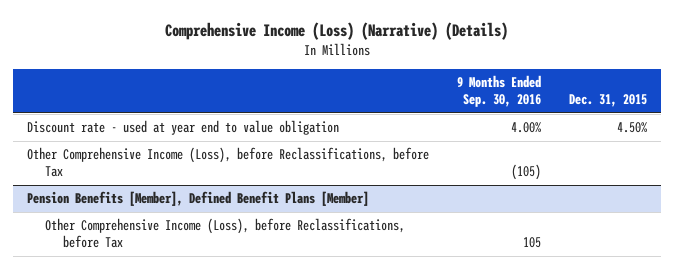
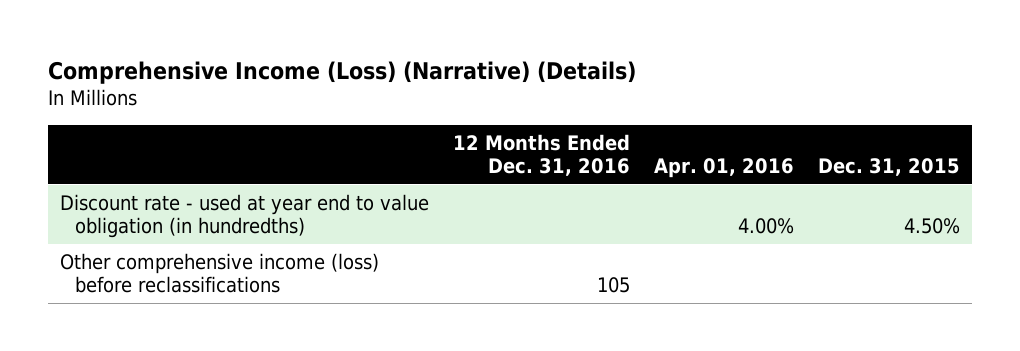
- | 9 Months Ended Sep. 30, 2016 | Dec. 31, 2015
+ | 12 Months Ended Dec. 31, 2016 | Apr. 01, 2016 | Dec. 31, 2015
- Discount rate - used at year end to value obligation | 4.00% | 4.50%
- Other Comprehensive Income (Loss), before Reclassifications, before Tax | (105) |
- Pension Benefits [Member], Defined Benefit Plans [Member]
- Other Comprehensive Income (Loss), before Reclassifications, before Tax | 105 |
+ Discount rate - used at year end to value obligation (in hundredths) | | 4.00% | 4.50%
+ Other comprehensive income (loss) before reclassifications | 105 | |

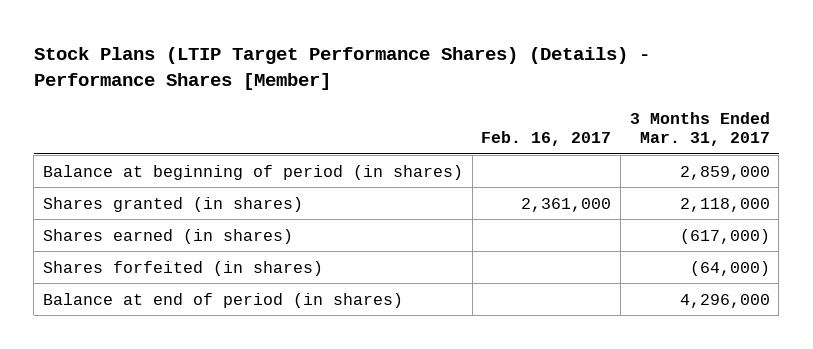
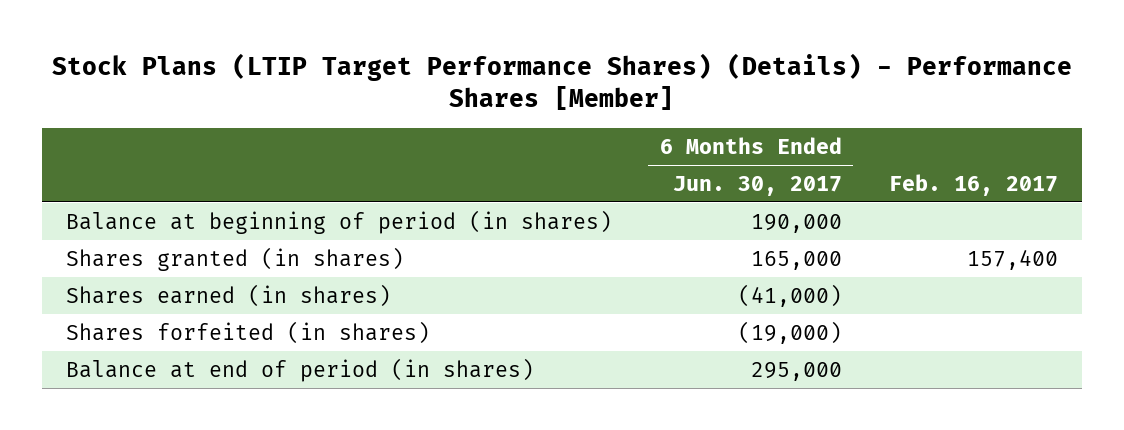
- | Feb. 16, 2017 | 3 Months Ended Mar. 31, 2017
+ | 6 Months Ended Jun. 30, 2017 | Feb. 16, 2017
- Shares granted (in shares) | 2,361,000 | 2,118,000
+ Shares granted (in shares) | 165,000 | 157,400

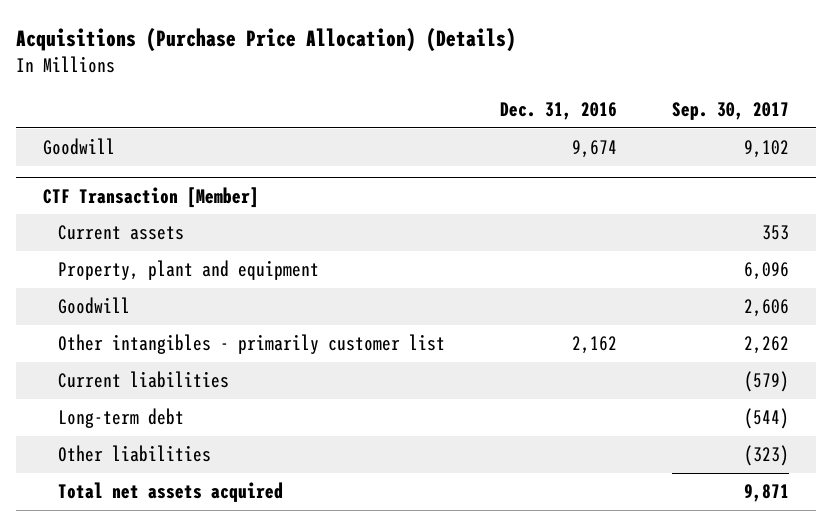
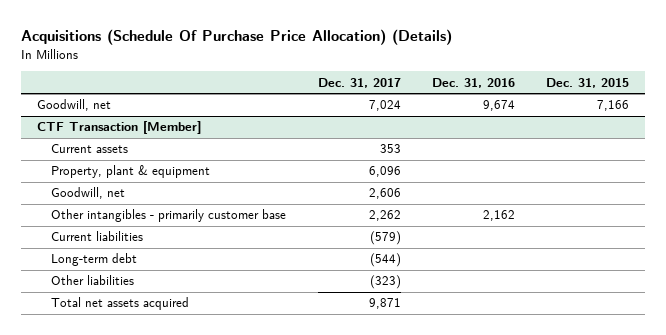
- Acquisitions (Purchase Price Allocation) (Details)
+ Acquisitions (Schedule Of Purchase Price Allocation) (Details)
- | Dec. 31, 2016 | Sep. 30, 2017
+ | Dec. 31, 2017 | Dec. 31, 2016 | Dec. 31, 2015
- Goodwill | 9,674 | 9,102
+ Goodwill, net | 7,024 | 9,674 | 7,166
@ CTF Transaction [Member]
- Property, plant and equipment | | 6,096
- Goodwill | | 2,606
- Other intangibles - primarily customer list | 2,162 | 2,262
+ Property, plant & equipment | 6,096 | |
+ Goodwill, net | 2,606 | |
+ Other intangibles - primarily customer base | 2,262 | 2,162 |

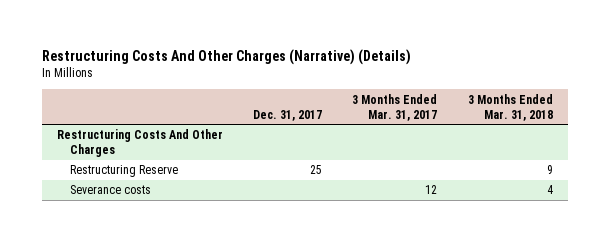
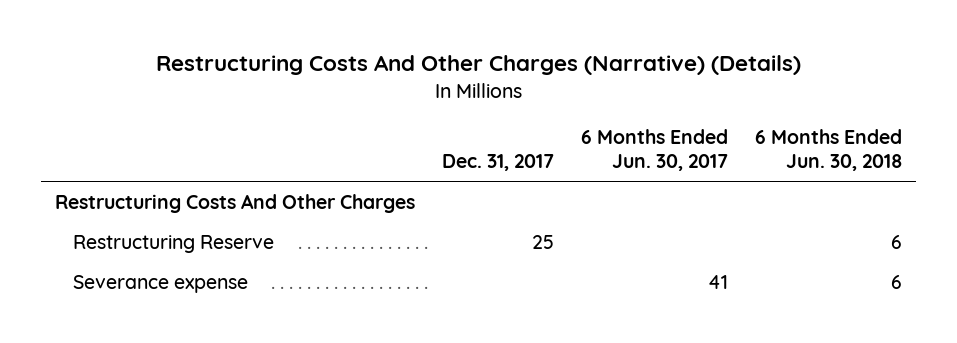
- | Dec. 31, 2017 | 3 Months Ended Mar. 31, 2017 | 3 Months Ended Mar. 31, 2018
+ | Dec. 31, 2017 | 6 Months Ended Jun. 30, 2017 | 6 Months Ended Jun. 30, 2018
- Severance costs | | 12 | 4
+ Severance expense | | 41 | 6

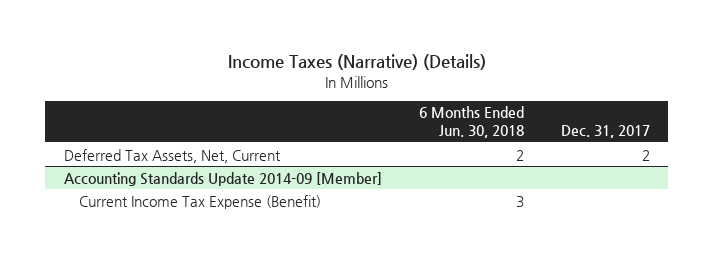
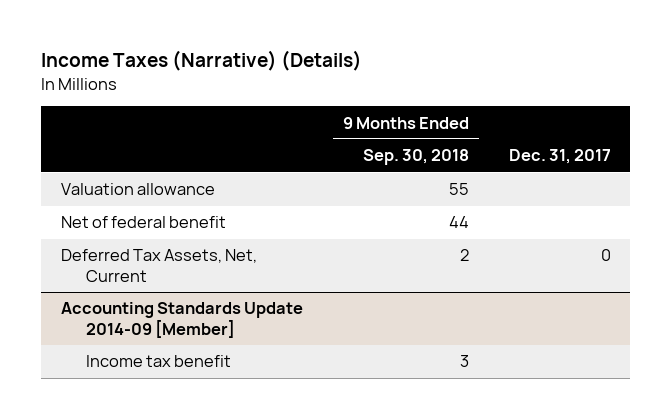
- | 6 Months Ended Jun. 30, 2018 | Dec. 31, 2017
+ | 9 Months Ended Sep. 30, 2018 | Dec. 31, 2017
- Deferred Tax Assets, Net, Current | 2 | 2
+ Valuation allowance | 55 |
+ Net of federal benefit | 44 |
+ Deferred Tax Assets, Net, Current | 2 | 0
@ Accounting Standards Update 2014-09 [Member]
- Current Income Tax Expense (Benefit) | 3 |
+ Income tax benefit | 3 |

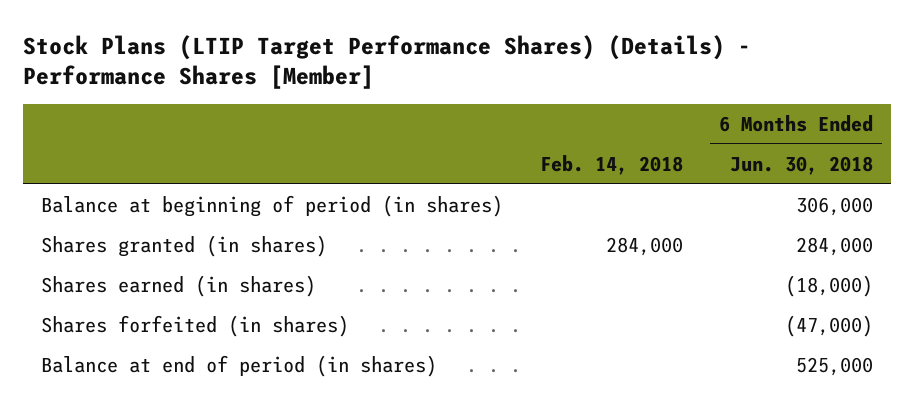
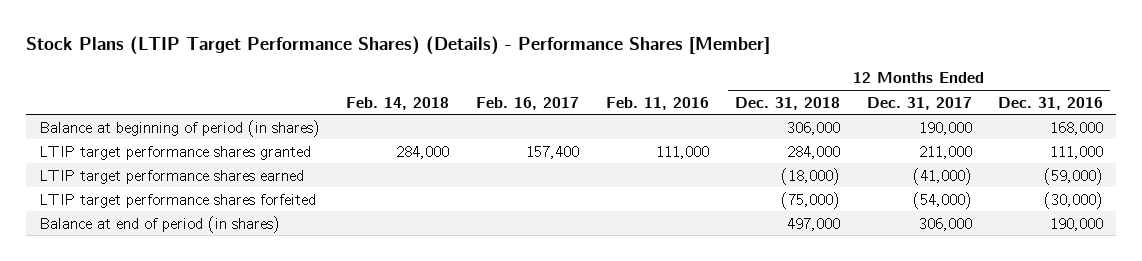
- | Feb. 14, 2018 | 6 Months Ended Jun. 30, 2018
+ | Feb. 14, 2018 | Feb. 16, 2017 | Feb. 11, 2016 | 12 Months Ended Dec. 31, 2018 | 12 Months Ended Dec. 31, 2017 | 12 Months Ended Dec. 31, 2016
- Shares granted (in shares) | 284,000 | 284,000
- Shares earned (in shares) | | (18,000)
- Shares forfeited (in shares) | | (47,000)
+ LTIP target performance shares granted | 284,000 | 157,400 | 111,000 | 284,000 | 211,000 | 111,000
+ LTIP target performance shares earned | | | | (18,000) | (41,000) | (59,000)
+ LTIP target performance shares forfeited | | | | (75,000) | (54,000) | (30,000)

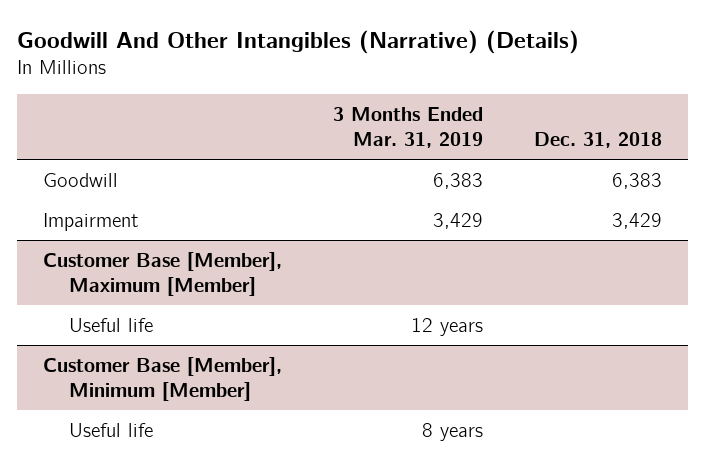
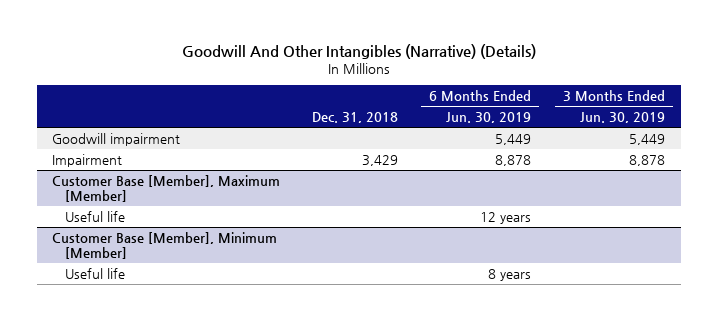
- | 3 Months Ended Mar. 31, 2019 | Dec. 31, 2018
+ | Dec. 31, 2018 | 6 Months Ended Jun. 30, 2019 | 3 Months Ended Jun. 30, 2019
- Goodwill | 6,383 | 6,383
+ Goodwill impairment | | 5,449 | 5,449

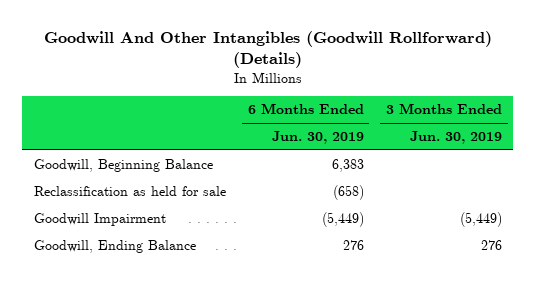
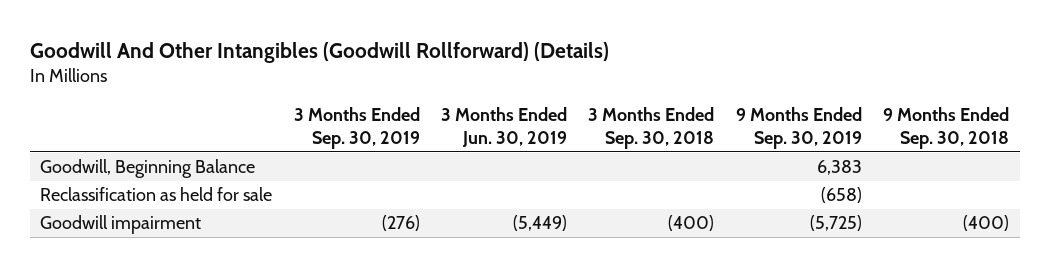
- | 6 Months Ended Jun. 30, 2019 | 3 Months Ended Jun. 30, 2019
+ | 3 Months Ended Sep. 30, 2019 | 3 Months Ended Jun. 30, 2019 | 3 Months Ended Sep. 30, 2018 | 9 Months Ended Sep. 30, 2019 | 9 Months Ended Sep. 30, 2018
- Goodwill Impairment | (5,449) | (5,449)
- Goodwill, Ending Balance | 276 | 276
+ Goodwill impairment | (276) | (5,449) | (400) | (5,725) | (400)

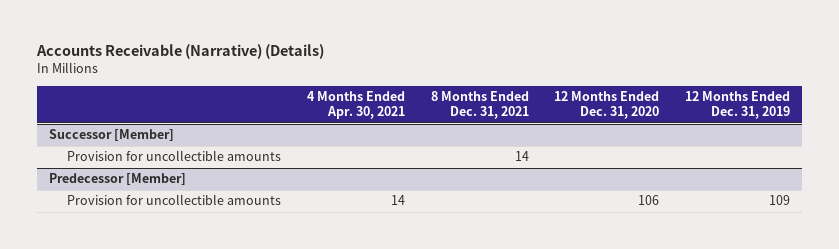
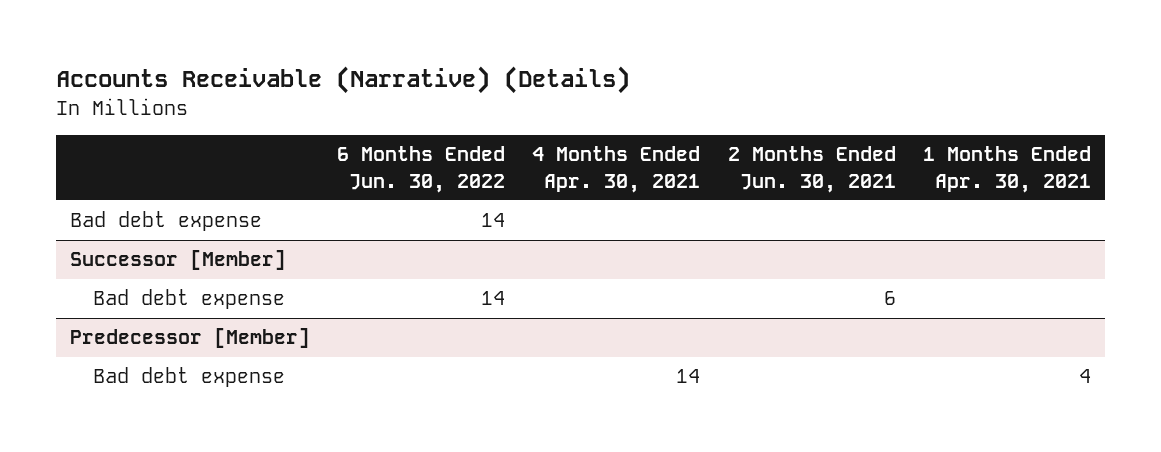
- | 4 Months Ended Apr. 30, 2021 | 8 Months Ended Dec. 31, 2021 | 12 Months Ended Dec. 31, 2020 | 12 Months Ended Dec. 31, 2019
+ | 6 Months Ended Jun. 30, 2022 | 4 Months Ended Apr. 30, 2021 | 2 Months Ended Jun. 30, 2021 | 1 Months Ended Apr. 30, 2021
+ Bad debt expense | 14 | | |
@ Successor [Member]
- Provision for uncollectible amounts | | 14 | |
+ Bad debt expense | 14 | | 6 |
@ Predecessor [Member]
- Provision for uncollectible amounts | 14 | | 106 | 109
+ Bad debt expense | | 14 | | 4

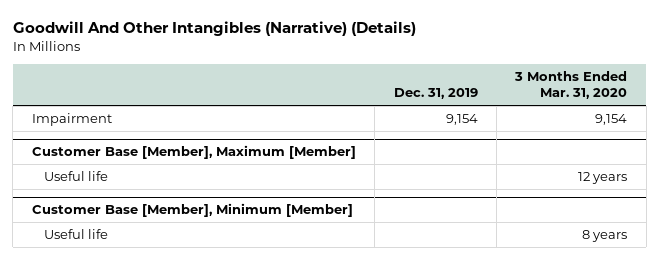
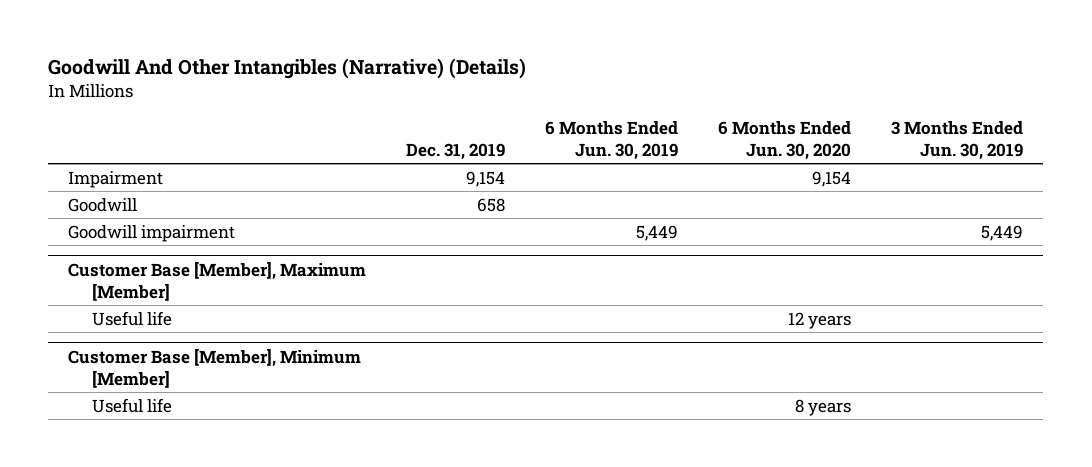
- | Dec. 31, 2019 | 3 Months Ended Mar. 31, 2020
+ | Dec. 31, 2019 | 6 Months Ended Jun. 30, 2019 | 6 Months Ended Jun. 30, 2020 | 3 Months Ended Jun. 30, 2019
+ Goodwill | 658 | | |
+ Goodwill impairment | | 5,449 | | 5,449

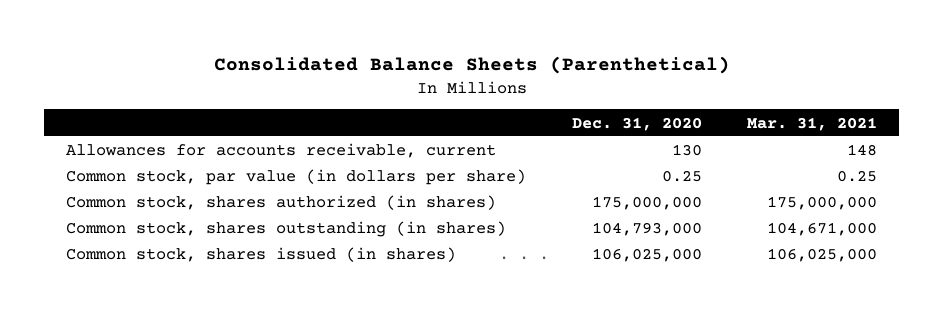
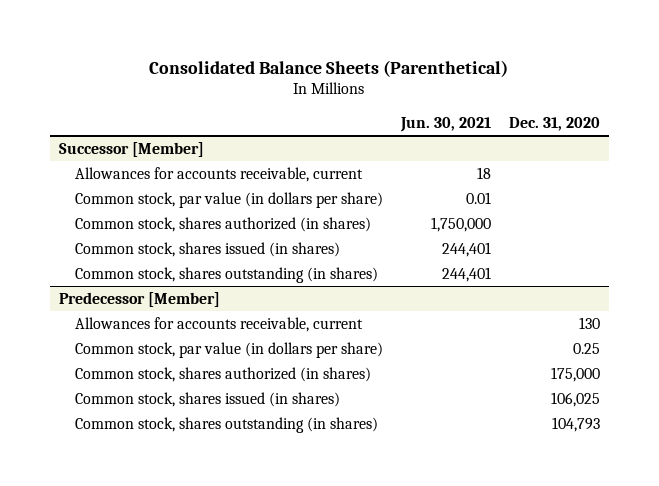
- | Dec. 31, 2020 | Mar. 31, 2021
+ | Jun. 30, 2021 | Dec. 31, 2020
+ Successor [Member]
+ Allowances for accounts receivable, current | 18 |
+ Common stock, par value (in dollars per share) | 0.01 |
+ Common stock, shares authorized (in shares) | 1,750,000 |
+ Common stock, shares issued (in shares) | 244,401 |
+ Common stock, shares outstanding (in shares) | 244,401 |
+ Predecessor [Member]
- Common stock, shares authorized (in shares) | 175,000,000 | 175,000,000
- Common stock, shares outstanding (in shares) | 104,793,000 | 104,671,000
- Common stock, shares issued (in shares) | 106,025,000 | 106,025,000
+ Common stock, shares authorized (in shares) | | 175,000
+ Common stock, shares issued (in shares) | | 106,025
+ Common stock, shares outstanding (in shares) | | 104,793

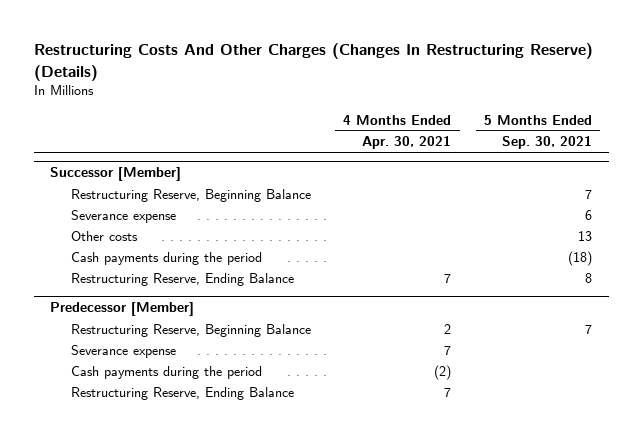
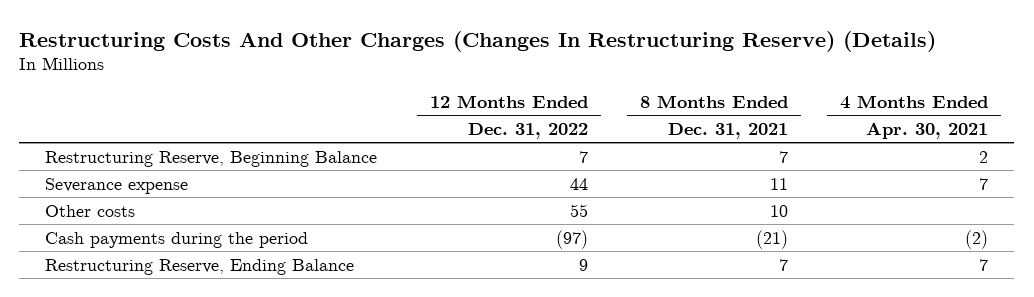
- | 4 Months Ended Apr. 30, 2021 | 5 Months Ended Sep. 30, 2021
+ | 12 Months Ended Dec. 31, 2022 | 8 Months Ended Dec. 31, 2021 | 4 Months Ended Apr. 30, 2021
- Successor [Member]
- Restructuring Reserve, Beginning Balance | | 7
- Severance expense | | 6
- Other costs | | 13
- Cash payments during the period | | (18)
- Restructuring Reserve, Ending Balance | 7 | 8
- Predecessor [Member]
+ Other costs | 55 | 10 |

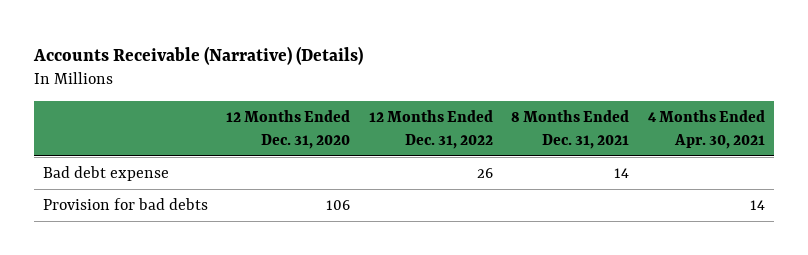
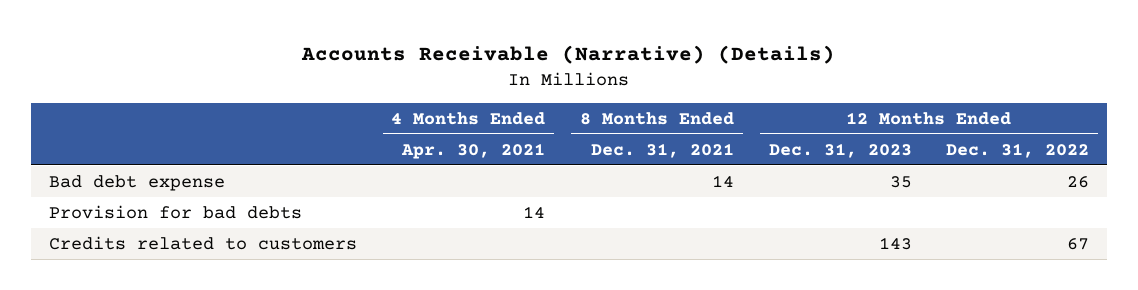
- | 12 Months Ended Dec. 31, 2020 | 12 Months Ended Dec. 31, 2022 | 8 Months Ended Dec. 31, 2021 | 4 Months Ended Apr. 30, 2021
+ | 4 Months Ended Apr. 30, 2021 | 8 Months Ended Dec. 31, 2021 | 12 Months Ended Dec. 31, 2023 | 12 Months Ended Dec. 31, 2022
+ Credits related to customers | | | 143 | 67

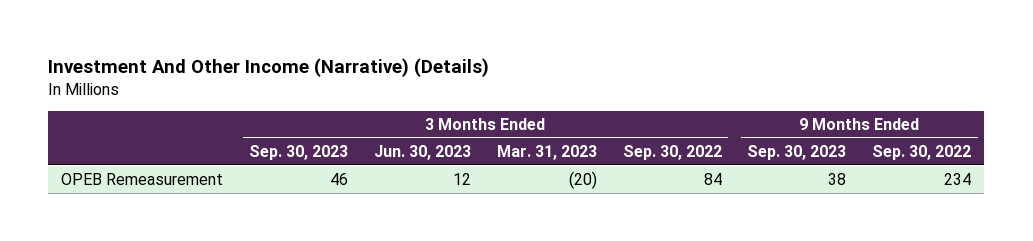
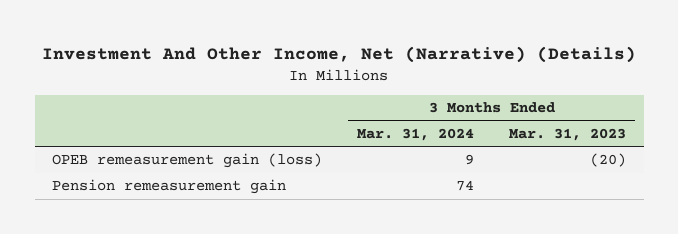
- Investment And Other Income (Narrative) (Details)
+ Investment And Other Income, Net (Narrative) (Details)
- | 3 Months Ended Sep. 30, 2023 | 3 Months Ended Jun. 30, 2023 | 3 Months Ended Mar. 31, 2023 | 3 Months Ended Sep. 30, 2022 | 9 Months Ended Sep. 30, 2023 | 9 Months Ended Sep. 30, 2022
+ | 3 Months Ended Mar. 31, 2024 | 3 Months Ended Mar. 31, 2023
- OPEB Remeasurement | 46 | 12 | (20) | 84 | 38 | 234
+ OPEB remeasurement gain (loss) | 9 | (20)
+ Pension remeasurement gain | 74 |

